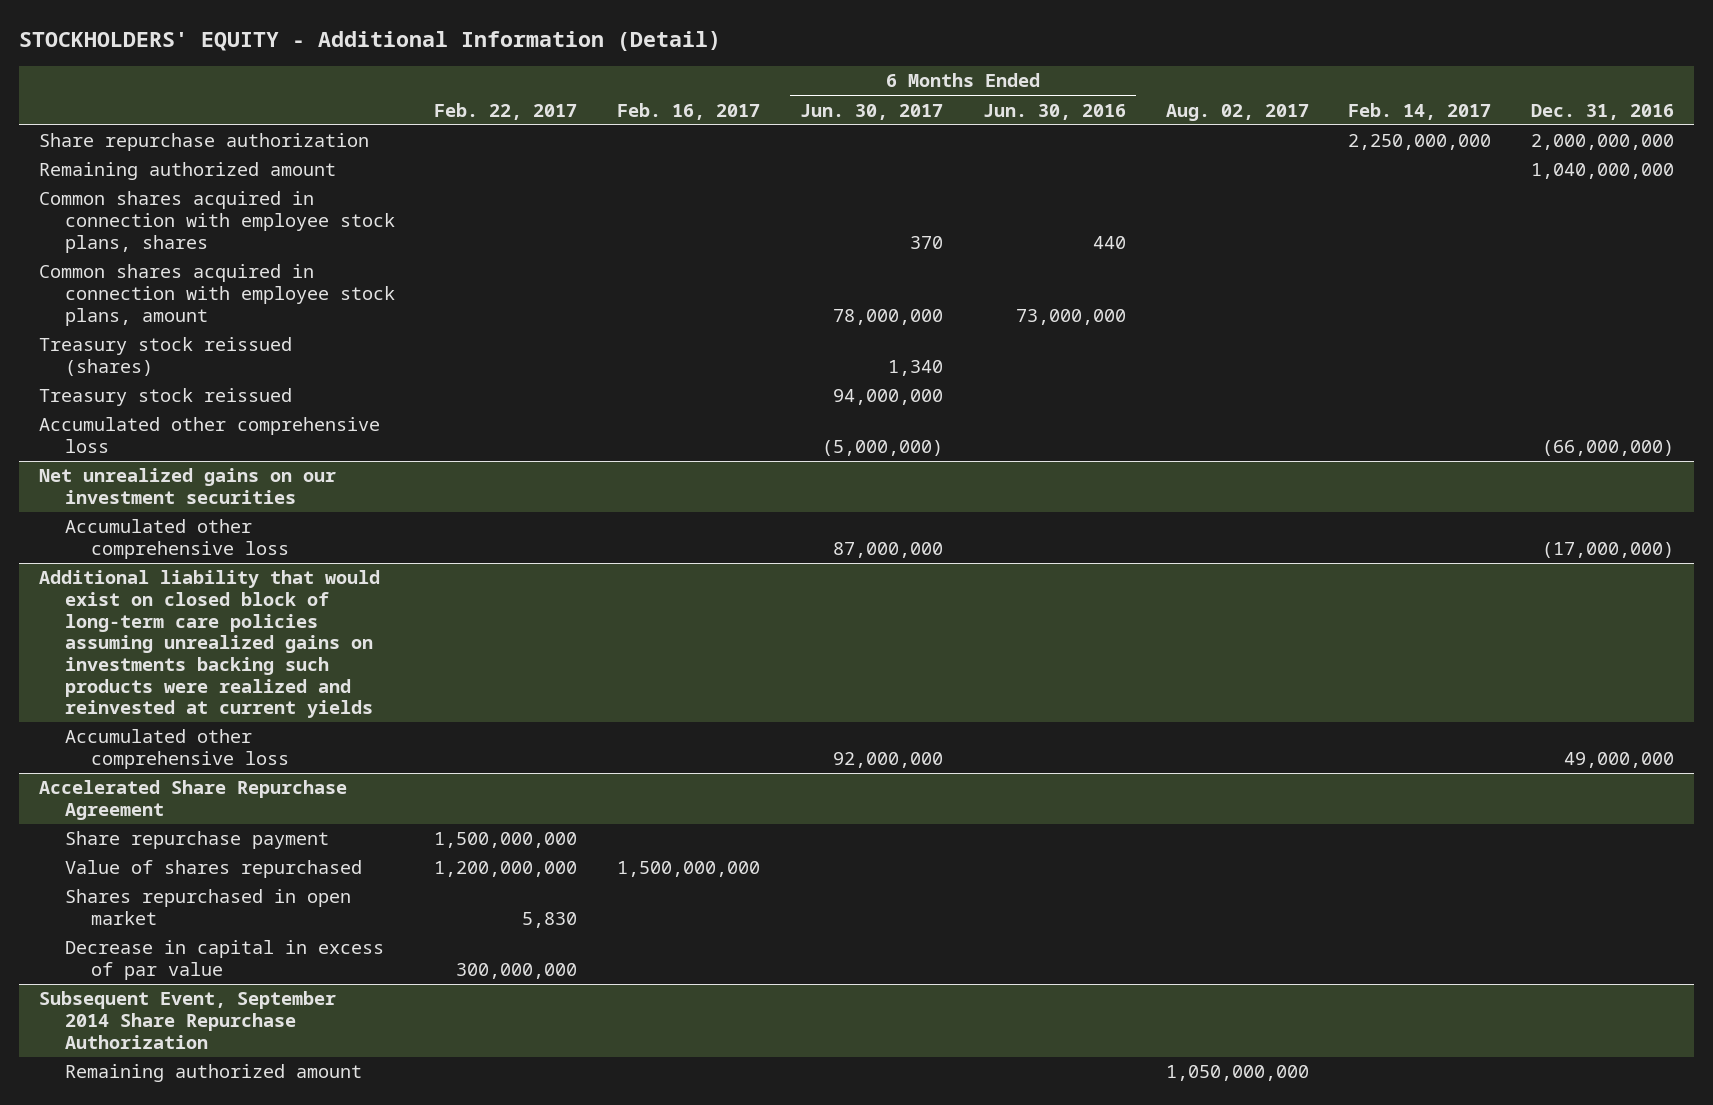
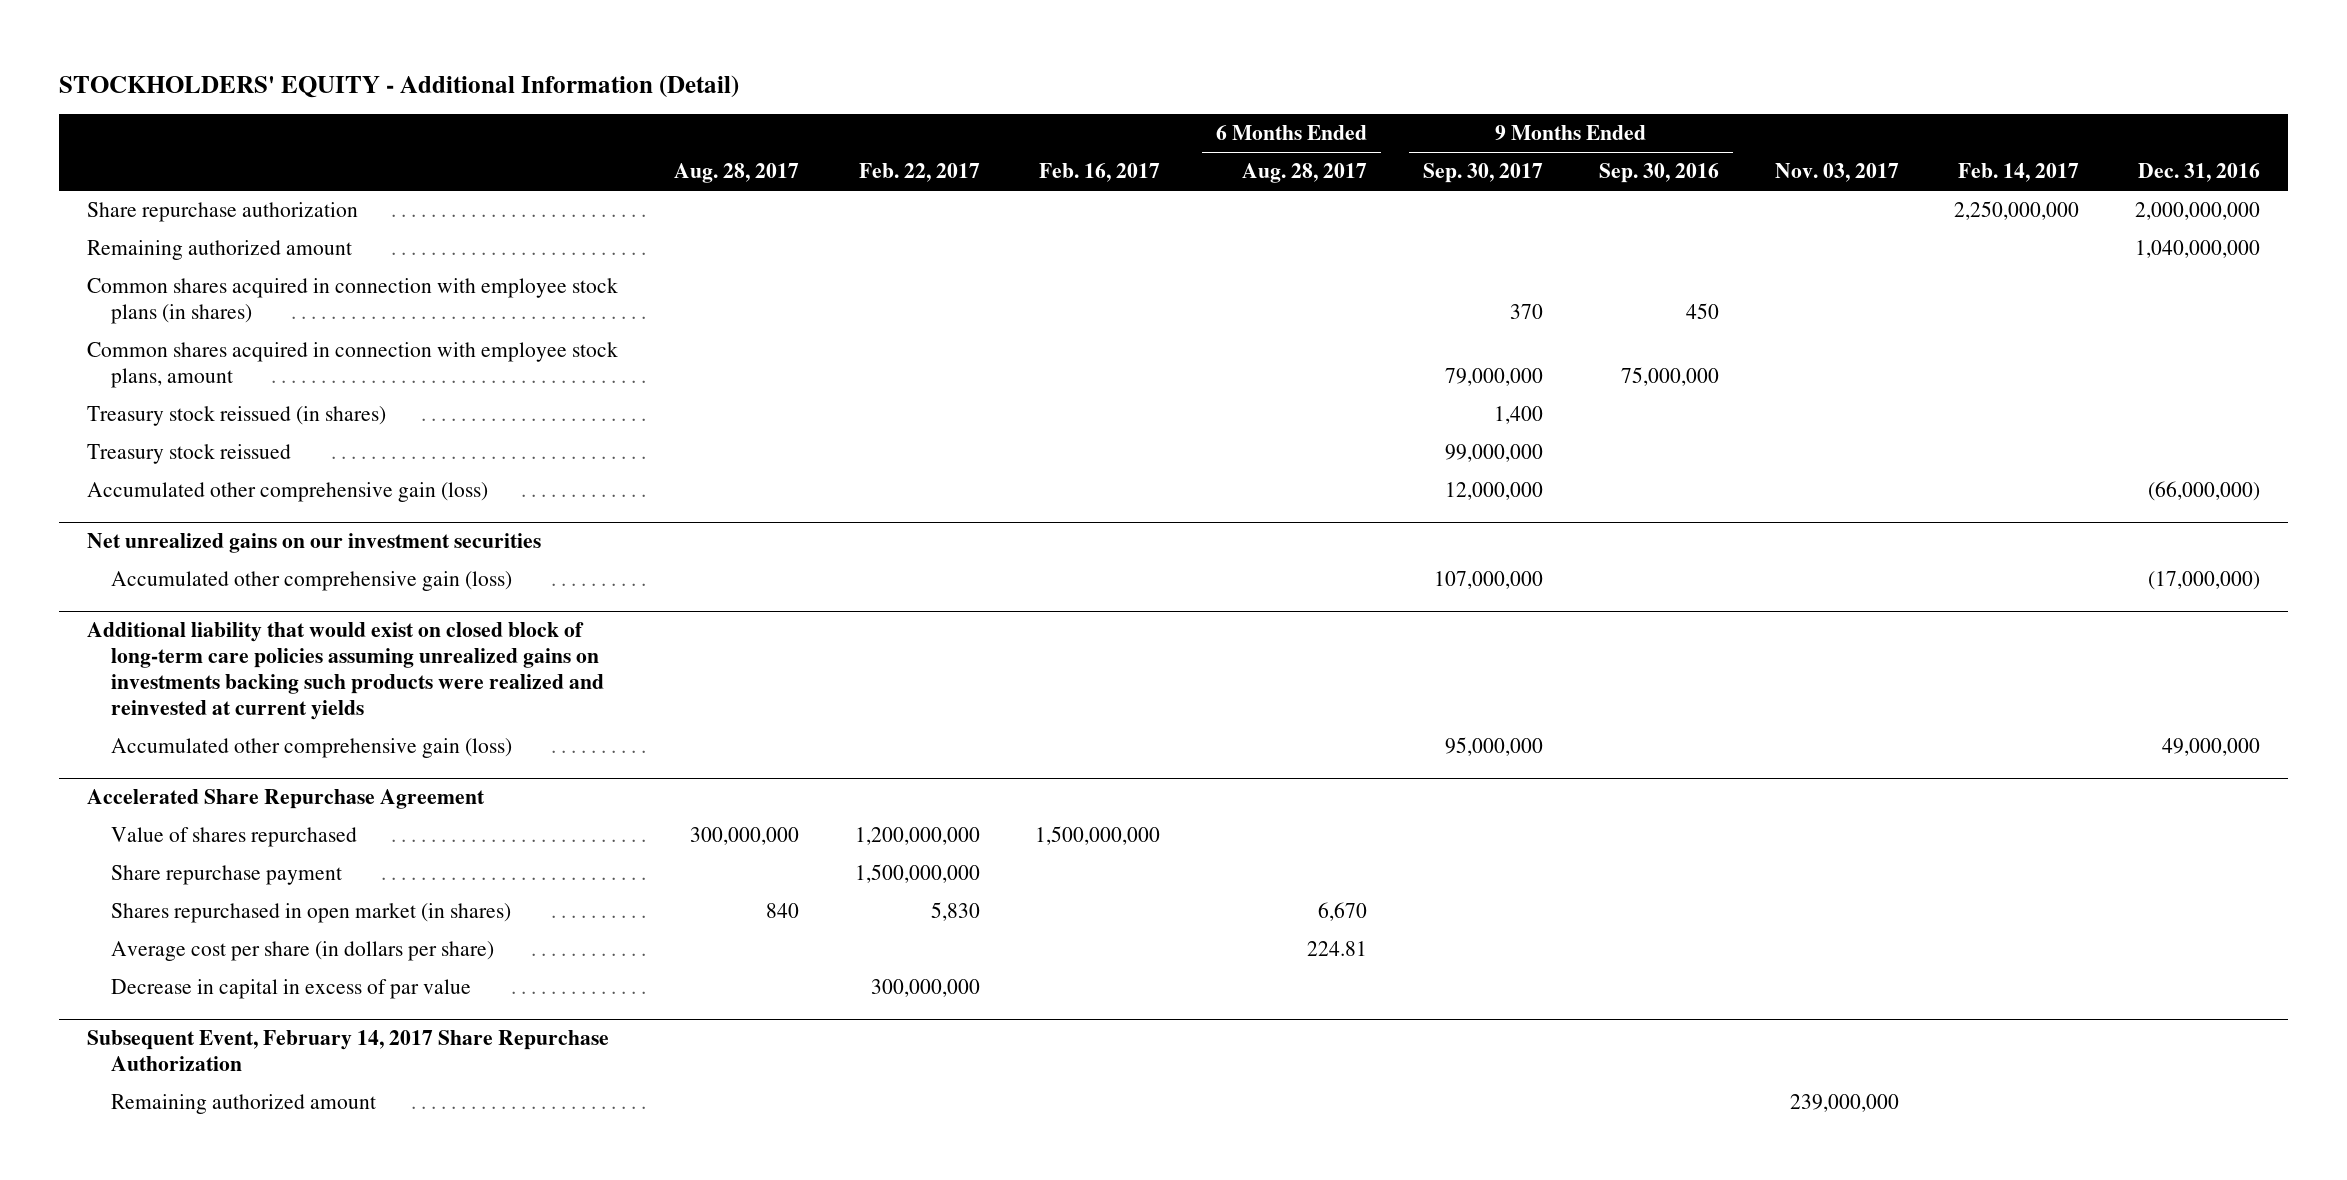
- | Feb. 22, 2017 | Feb. 16, 2017 | 6 Months Ended Jun. 30, 2017 | 6 Months Ended Jun. 30, 2016 | Aug. 02, 2017 | Feb. 14, 2017 | Dec. 31, 2016
+ | Aug. 28, 2017 | Feb. 22, 2017 | Feb. 16, 2017 | 6 Months Ended Aug. 28, 2017 | 9 Months Ended Sep. 30, 2017 | 9 Months Ended Sep. 30, 2016 | Nov. 03, 2017 | Feb. 14, 2017 | Dec. 31, 2016
- Common shares acquired in connection with employee stock plans, shares | | | 370 | 440 | | |
+ Common shares acquired in connection with employee stock plans (in shares) | | | | | 370 | 450 | | |
- Treasury stock reissued (shares) | | | 1,340 | | | |
+ Treasury stock reissued (in shares) | | | | | 1,400 | | | |
- Accumulated other comprehensive loss | | | (5,000,000) | | | | (66,000,000)
+ Accumulated other comprehensive gain (loss) | | | | | 12,000,000 | | | | (66,000,000)
@ Net unrealized gains on our investment securities
- Accumulated other comprehensive loss | | | 87,000,000 | | | | (17,000,000)
+ Accumulated other comprehensive gain (loss) | | | | | 107,000,000 | | | | (17,000,000)
@ Additional liability that would exist on closed block of long-term care policies assuming unrealized gains on investments backing such products were realized and reinvested at current yields
- Accumulated other comprehensive loss | | | 92,000,000 | | | | 49,000,000
+ Accumulated other comprehensive gain (loss) | | | | | 95,000,000 | | | | 49,000,000
@ Accelerated Share Repurchase Agreement
- Shares repurchased in open market | 5,830 | | | | | |
moved down: Share repurchase payment | | 1,500,000,000 | | | | | | |
+ Shares repurchased in open market (in shares) | 840 | 5,830 | | 6,670 | | | | |
+ Average cost per share (in dollars per share) | | | | 224.81 | | | | |
- Subsequent Event, September 2014 Share Repurchase Authorization
+ Subsequent Event, February 14, 2017 Share Repurchase Authorization

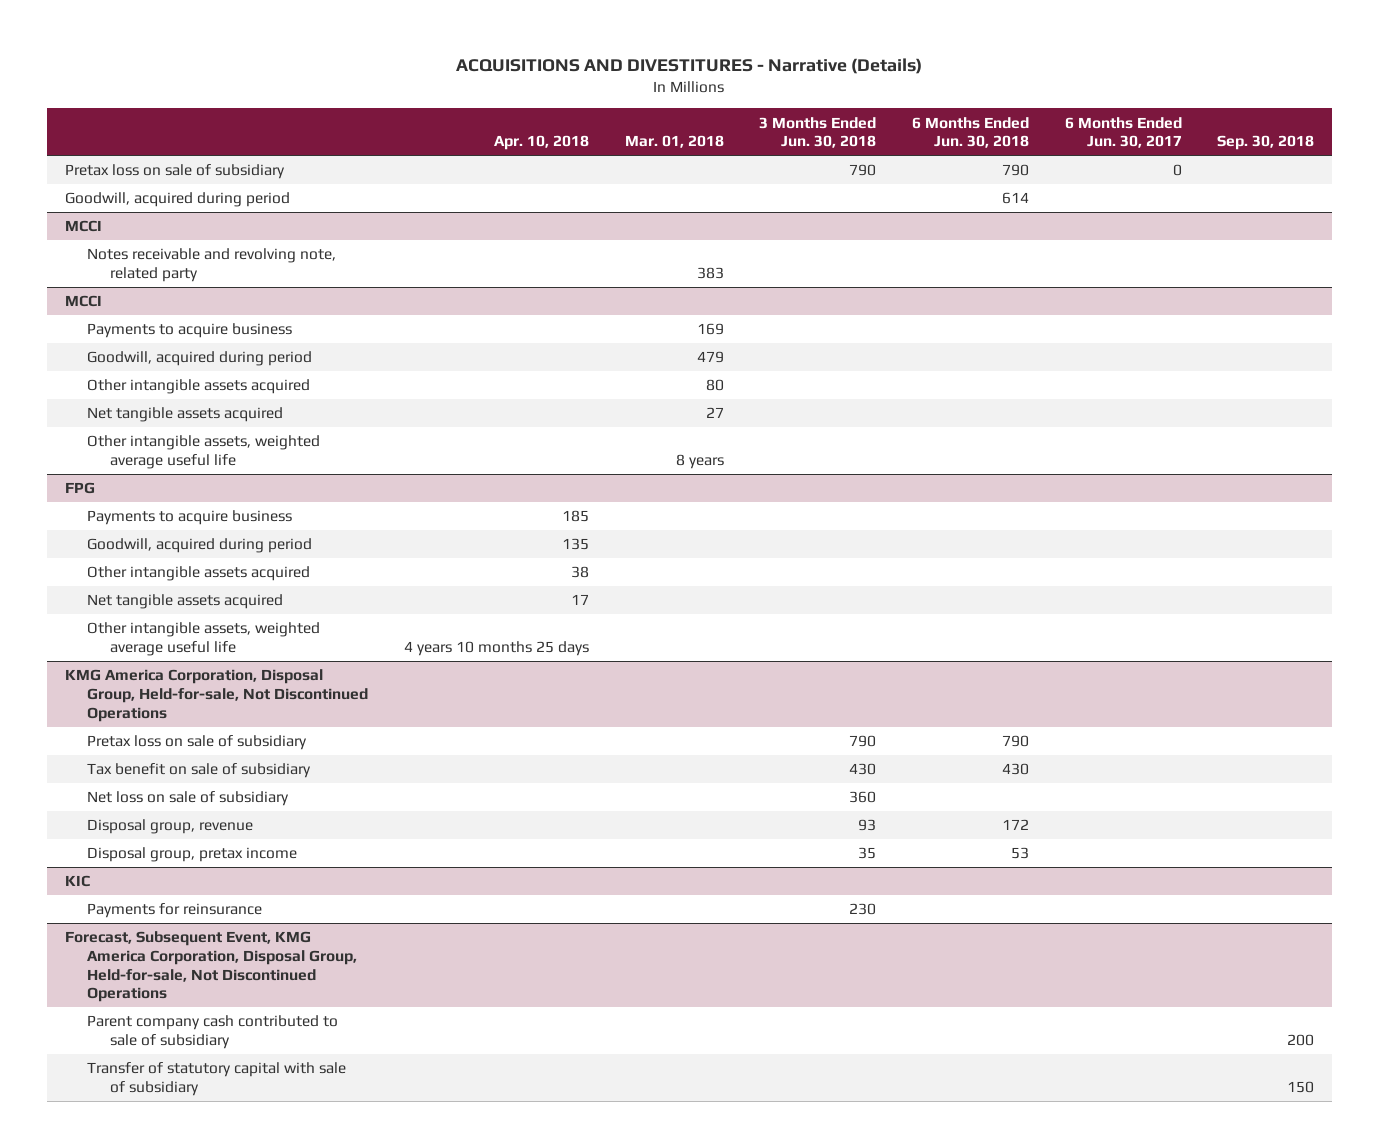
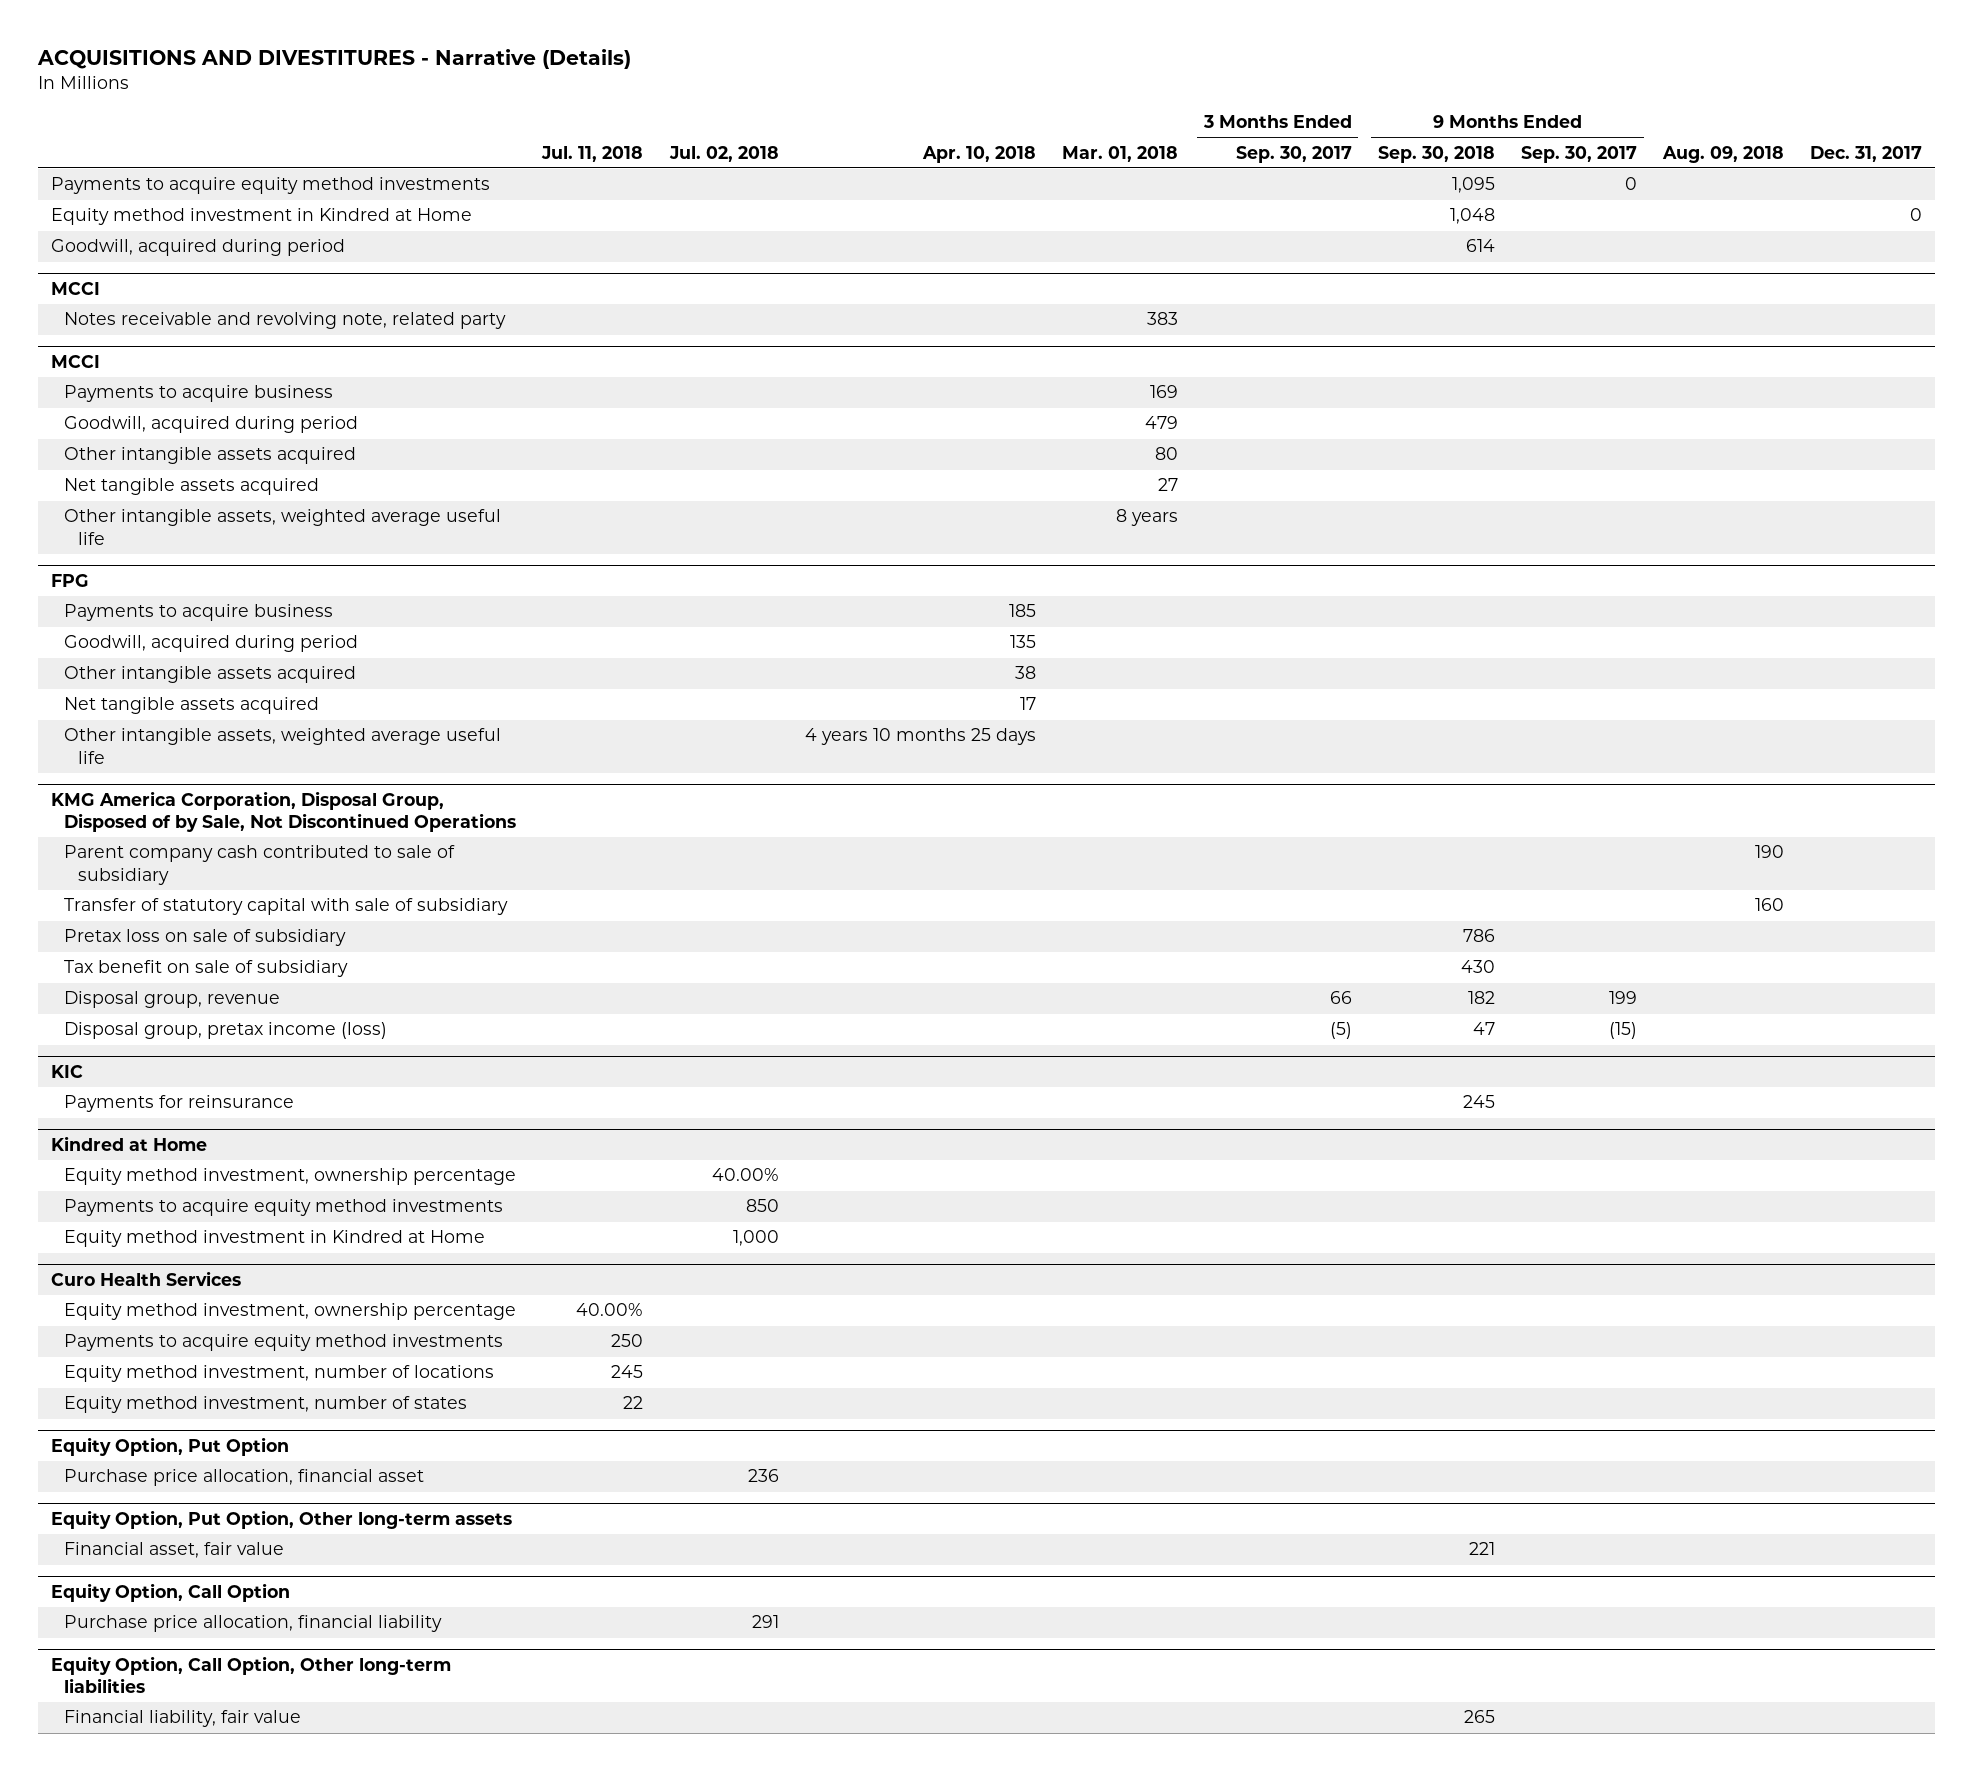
- | Apr. 10, 2018 | Mar. 01, 2018 | 3 Months Ended Jun. 30, 2018 | 6 Months Ended Jun. 30, 2018 | 6 Months Ended Jun. 30, 2017 | Sep. 30, 2018
+ | Jul. 11, 2018 | Jul. 02, 2018 | Apr. 10, 2018 | Mar. 01, 2018 | 3 Months Ended Sep. 30, 2017 | 9 Months Ended Sep. 30, 2018 | 9 Months Ended Sep. 30, 2017 | Aug. 09, 2018 | Dec. 31, 2017
- Pretax loss on sale of subsidiary | | | 790 | 790 | 0 |
+ Payments to acquire equity method investments | | | | | | 1,095 | 0 | |
+ Equity method investment in Kindred at Home | | | | | | 1,048 | | | 0
- KMG America Corporation, Disposal Group, Held-for-sale, Not Discontinued Operations
+ KMG America Corporation, Disposal Group, Disposed of by Sale, Not Discontinued Operations
+ Parent company cash contributed to sale of subsidiary | | | | | | | | 190 |
+ Transfer of statutory capital with sale of subsidiary | | | | | | | | 160 |
- Net loss on sale of subsidiary | | | 360 | | |
- Disposal group, pretax income | | | 35 | 53 | |
+ Disposal group, pretax income (loss) | | | | | (5) | 47 | (15) | |
- Forecast, Subsequent Event, KMG America Corporation, Disposal Group, Held-for-sale, Not Discontinued Operations
- Parent company cash contributed to sale of subsidiary | | | | | | 200
- Transfer of statutory capital with sale of subsidiary | | | | | | 150
+ Kindred at Home
+ Equity method investment, ownership percentage | | 40.00% | | | | | | |
+ Payments to acquire equity method investments | | 850 | | | | | | |
+ Equity method investment in Kindred at Home | | 1,000 | | | | | | |
+ Curo Health Services
+ Equity method investment, ownership percentage | 40.00% | | | | | | | |
+ Payments to acquire equity method investments | 250 | | | | | | | |
+ Equity method investment, number of locations | 245 | | | | | | | |
+ Equity method investment, number of states | 22 | | | | | | | |
+ Equity Option, Put Option
+ Purchase price allocation, financial asset | | 236 | | | | | | |
+ Equity Option, Put Option, Other long-term assets
+ Financial asset, fair value | | | | | | 221 | | |
+ Equity Option, Call Option
+ Purchase price allocation, financial liability | | 291 | | | | | | |
+ Equity Option, Call Option, Other long-term liabilities
+ Financial liability, fair value | | | | | | 265 | | |

